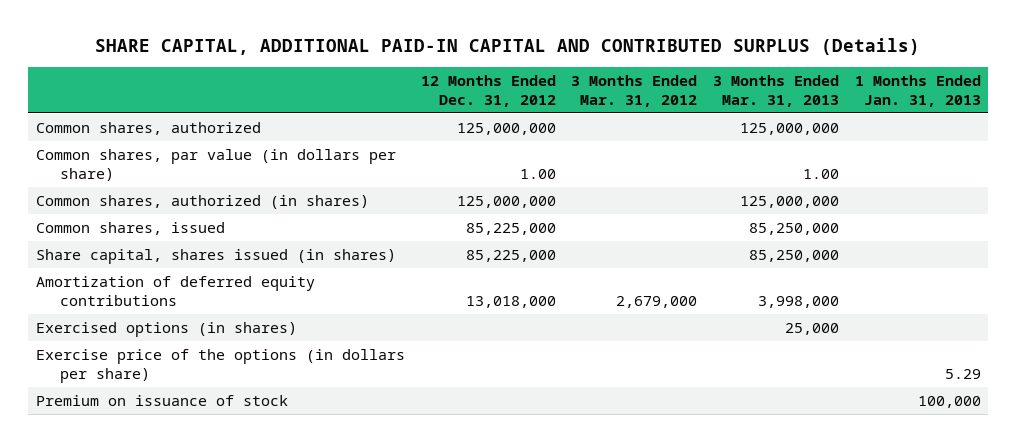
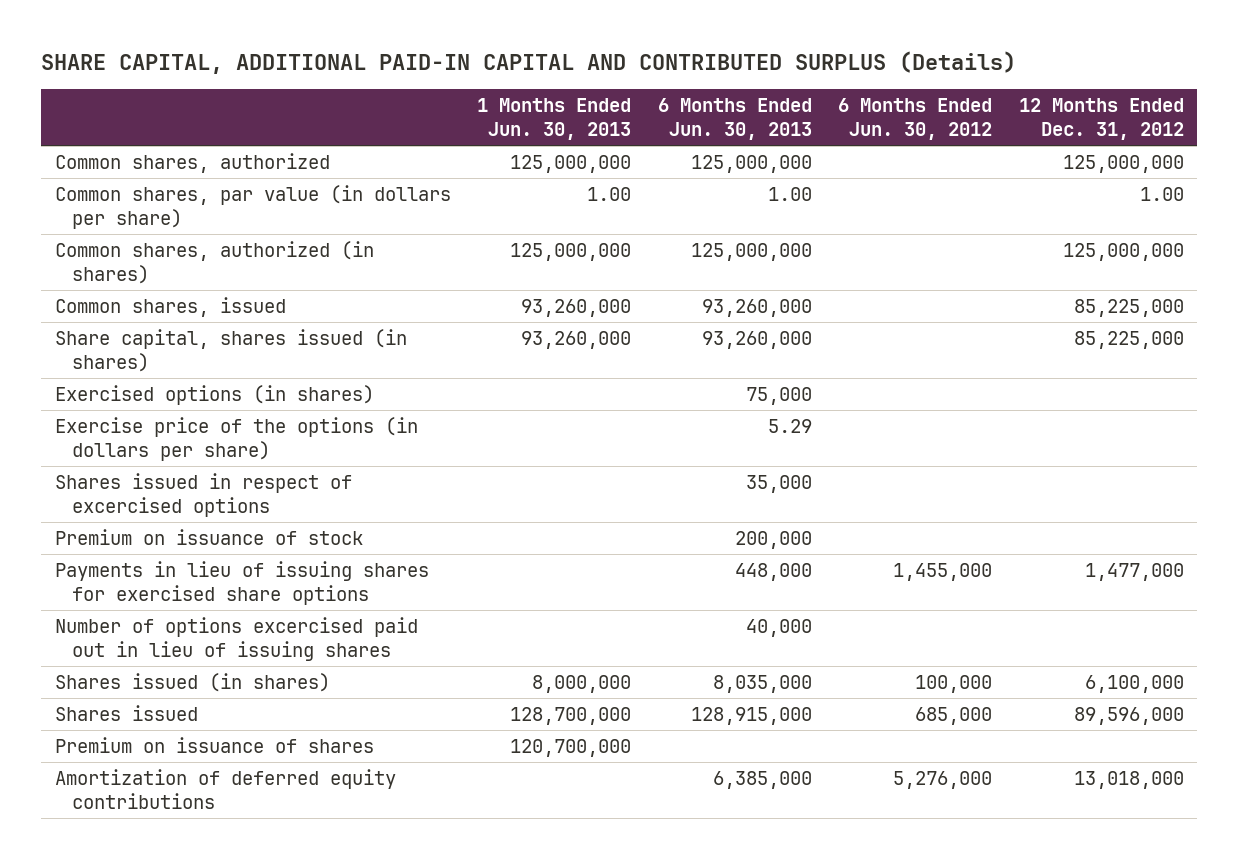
- | 12 Months Ended Dec. 31, 2012 | 3 Months Ended Mar. 31, 2012 | 3 Months Ended Mar. 31, 2013 | 1 Months Ended Jan. 31, 2013
+ | 1 Months Ended Jun. 30, 2013 | 6 Months Ended Jun. 30, 2013 | 6 Months Ended Jun. 30, 2012 | 12 Months Ended Dec. 31, 2012
+ Shares issued in respect of excercised options | | 35,000 | |
+ Payments in lieu of issuing shares for exercised share options | | 448,000 | 1,455,000 | 1,477,000
+ Number of options excercised paid out in lieu of issuing shares | | 40,000 | |
+ Shares issued (in shares) | 8,000,000 | 8,035,000 | 100,000 | 6,100,000
+ Shares issued | 128,700,000 | 128,915,000 | 685,000 | 89,596,000
+ Premium on issuance of shares | 120,700,000 | | |
moved down: Amortization of deferred equity contributions | | 6,385,000 | 5,276,000 | 13,018,000

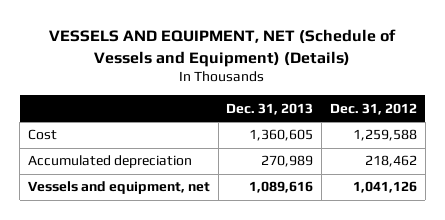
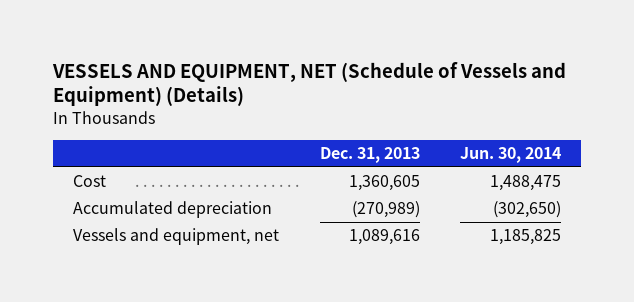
- | Dec. 31, 2013 | Dec. 31, 2012
+ | Dec. 31, 2013 | Jun. 30, 2014
- Accumulated depreciation | 270,989 | 218,462
+ Accumulated depreciation | (270,989) | (302,650)

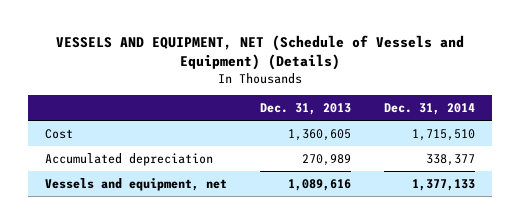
- | Dec. 31, 2013 | Jun. 30, 2014
+ | Dec. 31, 2013 | Dec. 31, 2014
- Accumulated depreciation | (270,989) | (302,650)
+ Accumulated depreciation | 270,989 | 338,377

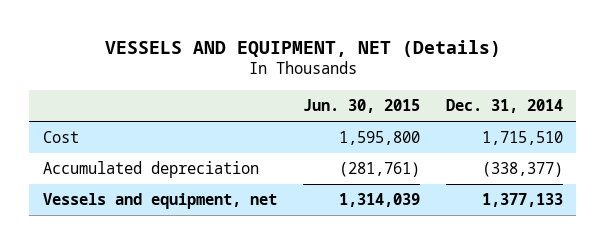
- VESSELS AND EQUIPMENT, NET (Schedule of Vessels and Equipment) (Details)
+ VESSELS AND EQUIPMENT, NET (Details)
- | Dec. 31, 2013 | Dec. 31, 2014
+ | Jun. 30, 2015 | Dec. 31, 2014
- Accumulated depreciation | 270,989 | 338,377
+ Accumulated depreciation | (281,761) | (338,377)

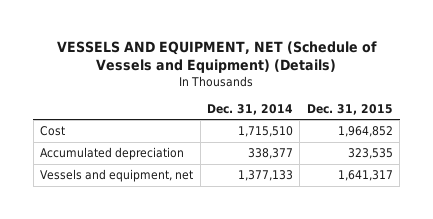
- VESSELS AND EQUIPMENT, NET (Details)
+ VESSELS AND EQUIPMENT, NET (Schedule of Vessels and Equipment) (Details)
- | Jun. 30, 2015 | Dec. 31, 2014
+ | Dec. 31, 2014 | Dec. 31, 2015
- Accumulated depreciation | (281,761) | (338,377)
+ Accumulated depreciation | 338,377 | 323,535

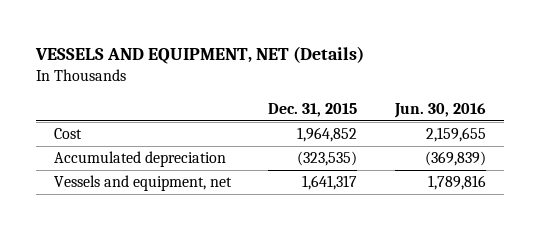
- VESSELS AND EQUIPMENT, NET (Schedule of Vessels and Equipment) (Details)
+ VESSELS AND EQUIPMENT, NET (Details)
- | Dec. 31, 2014 | Dec. 31, 2015
+ | Dec. 31, 2015 | Jun. 30, 2016
- Accumulated depreciation | 338,377 | 323,535
+ Accumulated depreciation | (323,535) | (369,839)

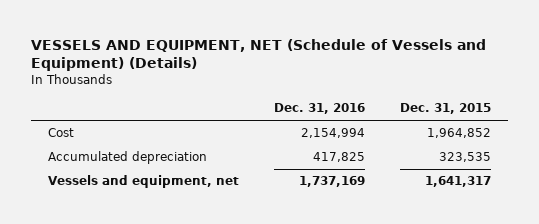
- VESSELS AND EQUIPMENT, NET (Details)
+ VESSELS AND EQUIPMENT, NET (Schedule of Vessels and Equipment) (Details)
- | Dec. 31, 2015 | Jun. 30, 2016
+ | Dec. 31, 2016 | Dec. 31, 2015
- Accumulated depreciation | (323,535) | (369,839)
+ Accumulated depreciation | 417,825 | 323,535

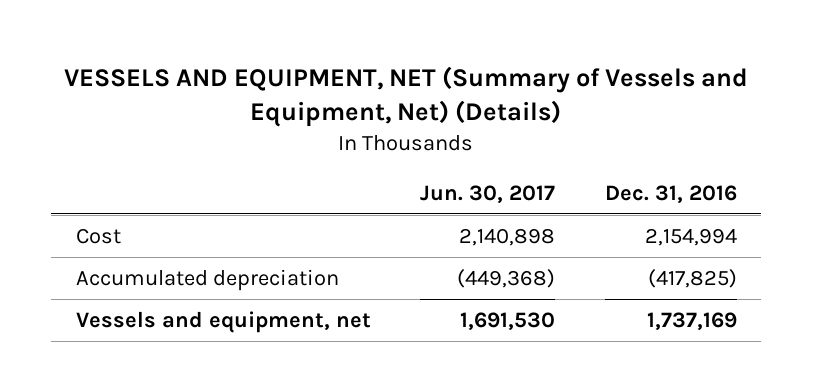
- VESSELS AND EQUIPMENT, NET (Schedule of Vessels and Equipment) (Details)
+ VESSELS AND EQUIPMENT, NET (Summary of Vessels and Equipment, Net) (Details)
- | Dec. 31, 2016 | Dec. 31, 2015
+ | Jun. 30, 2017 | Dec. 31, 2016
- Accumulated depreciation | 417,825 | 323,535
+ Accumulated depreciation | (449,368) | (417,825)

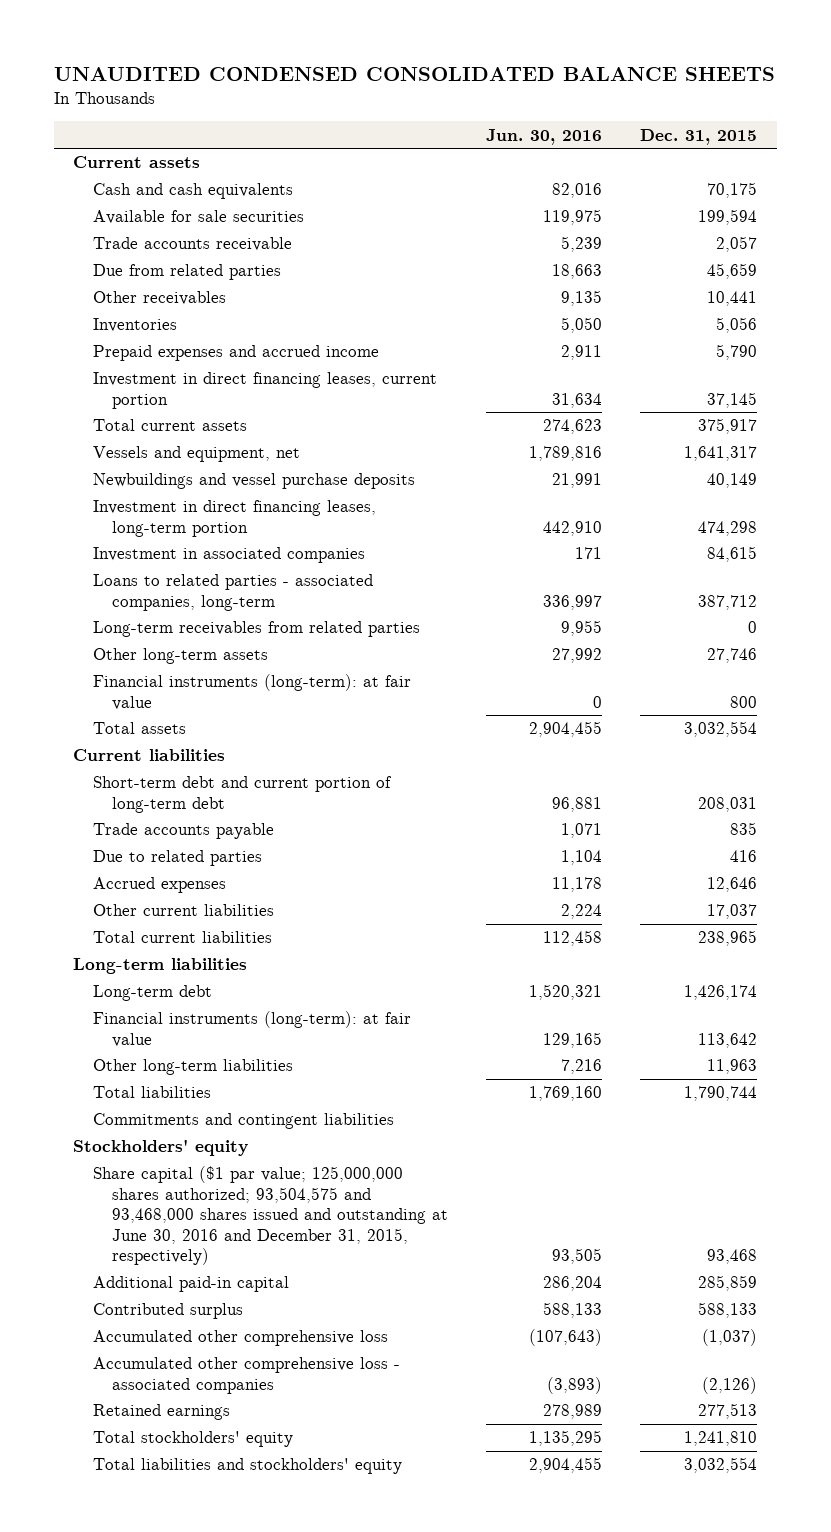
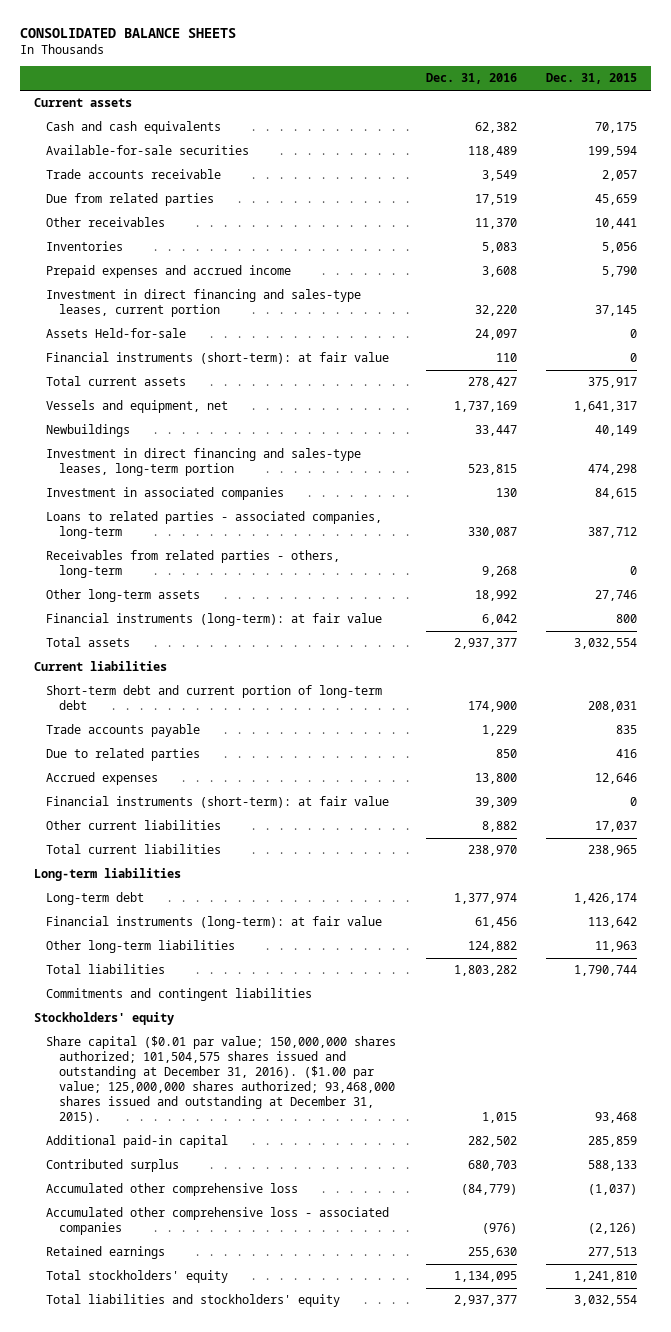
- UNAUDITED CONDENSED CONSOLIDATED BALANCE SHEETS
+ CONSOLIDATED BALANCE SHEETS
- | Jun. 30, 2016 | Dec. 31, 2015
+ | Dec. 31, 2016 | Dec. 31, 2015
- Available for sale securities | 119,975 | 199,594
+ Available-for-sale securities | 118,489 | 199,594
- Investment in direct financing leases, current portion | 31,634 | 37,145
+ Investment in direct financing and sales-type leases, current portion | 32,220 | 37,145
+ Assets Held-for-sale | 24,097 | 0
+ Financial instruments (short-term): at fair value | 110 | 0
- Newbuildings and vessel purchase deposits | 21,991 | 40,149
- Investment in direct financing leases, long-term portion | 442,910 | 474,298
+ Newbuildings | 33,447 | 40,149
+ Investment in direct financing and sales-type leases, long-term portion | 523,815 | 474,298
- Long-term receivables from related parties | 9,955 | 0
+ Receivables from related parties - others, long-term | 9,268 | 0
+ Financial instruments (short-term): at fair value | 39,309 | 0
- Share capital ($1 par value; 125,000,000 shares authorized; 93,504,575 and 93,468,000 shares issued and outstanding at June 30, 2016 and December 31, 2015, respectively) | 93,505 | 93,468
+ Share capital ($0.01 par value; 150,000,000 shares authorized; 101,504,575 shares issued and outstanding at December 31, 2016). ($1.00 par value; 125,000,000 shares authorized; 93,468,000 shares issued and outstanding at December 31, 2015). | 1,015 | 93,468

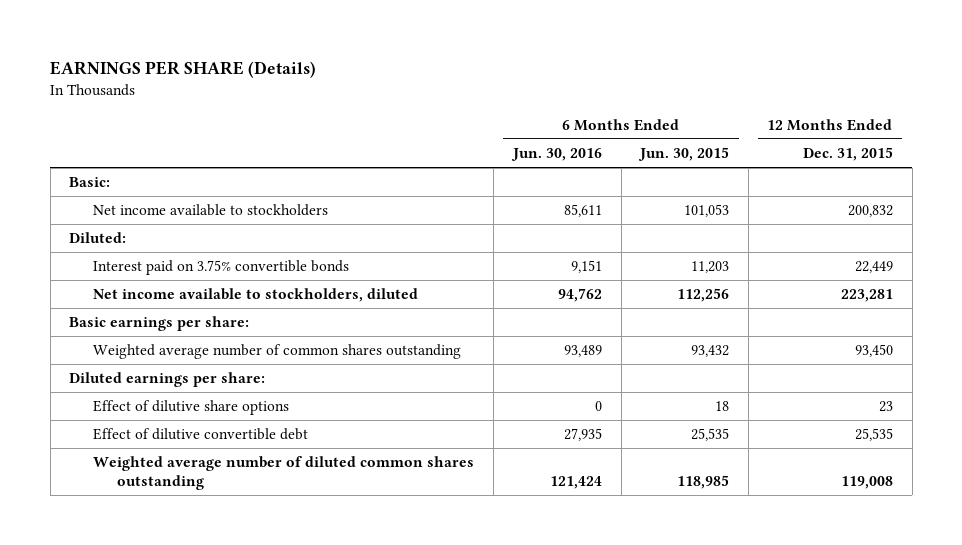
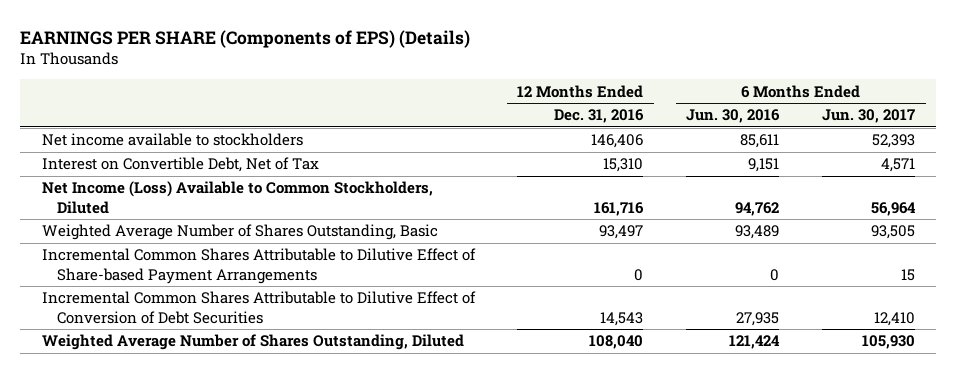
- EARNINGS PER SHARE (Details)
+ EARNINGS PER SHARE (Components of EPS) (Details)
- | 6 Months Ended Jun. 30, 2016 | 6 Months Ended Jun. 30, 2015 | 12 Months Ended Dec. 31, 2015
+ | 12 Months Ended Dec. 31, 2016 | 6 Months Ended Jun. 30, 2016 | 6 Months Ended Jun. 30, 2017
- Basic:
- Diluted:
- Interest paid on 3.75% convertible bonds | 9,151 | 11,203 | 22,449
- Net income available to stockholders, diluted | 94,762 | 112,256 | 223,281
- Basic earnings per share:
- Weighted average number of common shares outstanding | 93,489 | 93,432 | 93,450
- Diluted earnings per share:
- Effect of dilutive share options | 0 | 18 | 23
- Effect of dilutive convertible debt | 27,935 | 25,535 | 25,535
- Weighted average number of diluted common shares outstanding | 121,424 | 118,985 | 119,008
+ Interest on Convertible Debt, Net of Tax | 15,310 | 9,151 | 4,571
+ Net Income (Loss) Available to Common Stockholders, Diluted | 161,716 | 94,762 | 56,964
+ Weighted Average Number of Shares Outstanding, Basic | 93,497 | 93,489 | 93,505
+ Incremental Common Shares Attributable to Dilutive Effect of Share-based Payment Arrangements | 0 | 0 | 15
+ Incremental Common Shares Attributable to Dilutive Effect of Conversion of Debt Securities | 14,543 | 27,935 | 12,410
+ Weighted Average Number of Shares Outstanding, Diluted | 108,040 | 121,424 | 105,930

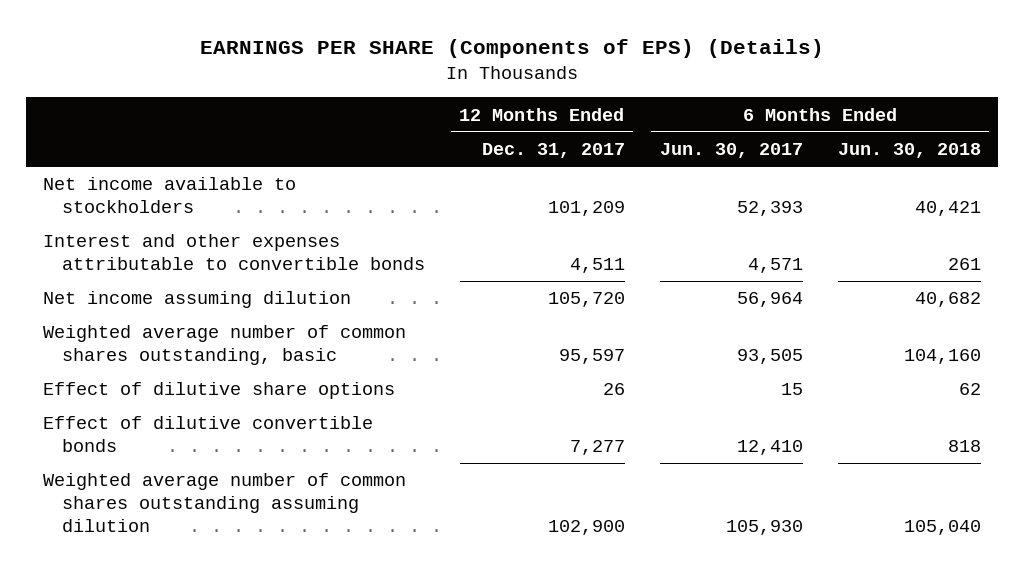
- | 12 Months Ended Dec. 31, 2016 | 6 Months Ended Jun. 30, 2016 | 6 Months Ended Jun. 30, 2017
+ | 12 Months Ended Dec. 31, 2017 | 6 Months Ended Jun. 30, 2017 | 6 Months Ended Jun. 30, 2018
- Interest on Convertible Debt, Net of Tax | 15,310 | 9,151 | 4,571
- Net Income (Loss) Available to Common Stockholders, Diluted | 161,716 | 94,762 | 56,964
- Weighted Average Number of Shares Outstanding, Basic | 93,497 | 93,489 | 93,505
- Incremental Common Shares Attributable to Dilutive Effect of Share-based Payment Arrangements | 0 | 0 | 15
- Incremental Common Shares Attributable to Dilutive Effect of Conversion of Debt Securities | 14,543 | 27,935 | 12,410
- Weighted Average Number of Shares Outstanding, Diluted | 108,040 | 121,424 | 105,930
+ Interest and other expenses attributable to convertible bonds | 4,511 | 4,571 | 261
+ Net income assuming dilution | 105,720 | 56,964 | 40,682
+ Weighted average number of common shares outstanding, basic | 95,597 | 93,505 | 104,160
+ Effect of dilutive share options | 26 | 15 | 62
+ Effect of dilutive convertible bonds | 7,277 | 12,410 | 818
+ Weighted average number of common shares outstanding assuming dilution | 102,900 | 105,930 | 105,040

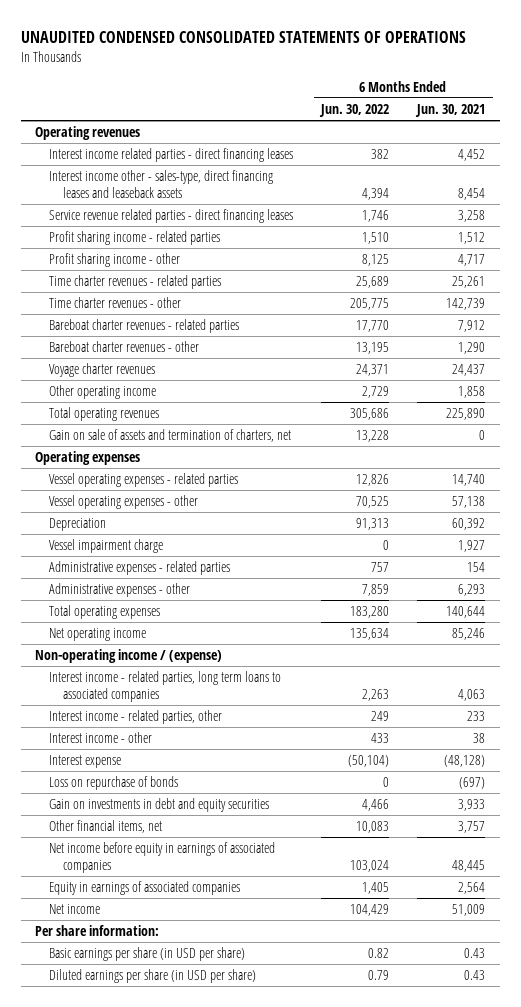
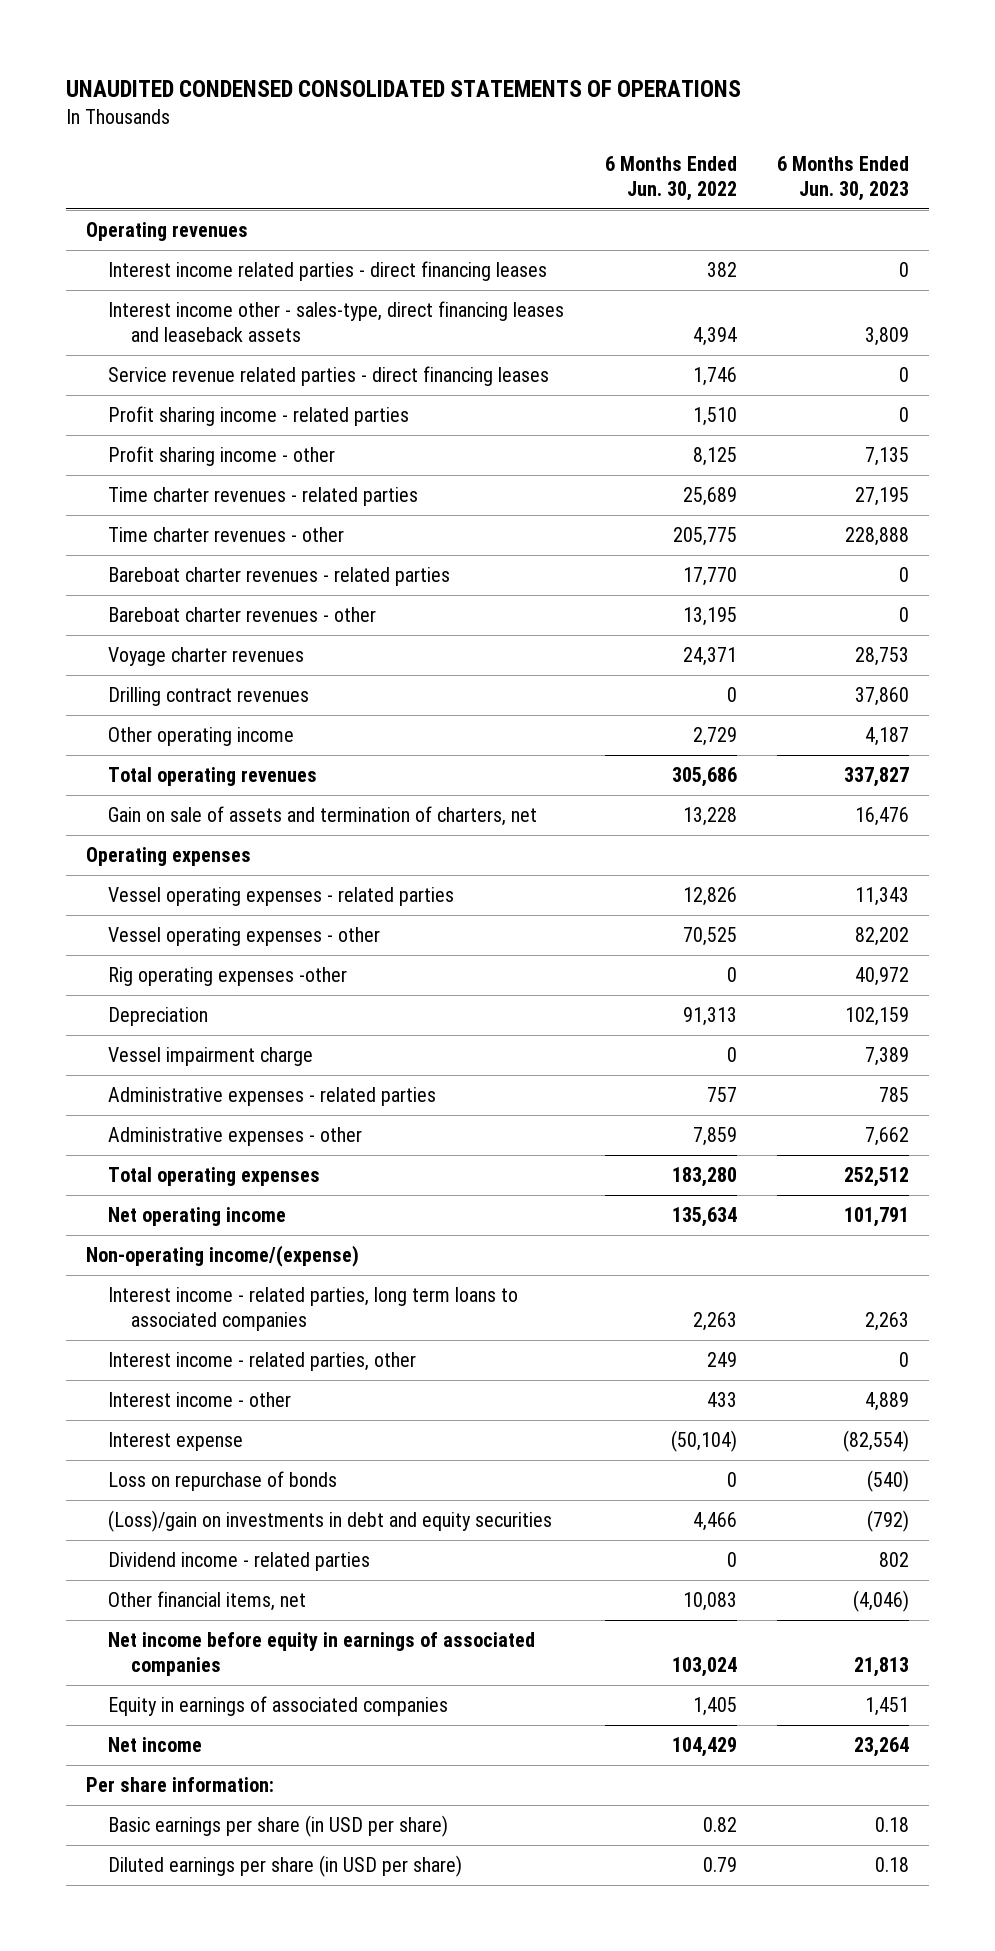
- | 6 Months Ended Jun. 30, 2022 | 6 Months Ended Jun. 30, 2021
+ | 6 Months Ended Jun. 30, 2022 | 6 Months Ended Jun. 30, 2023
+ Drilling contract revenues | 0 | 37,860
+ Rig operating expenses -other | 0 | 40,972
- Non-operating income / (expense)
+ Non-operating income/(expense)
- Gain on investments in debt and equity securities | 4,466 | 3,933
+ (Loss)/gain on investments in debt and equity securities | 4,466 | (792)
+ Dividend income - related parties | 0 | 802

